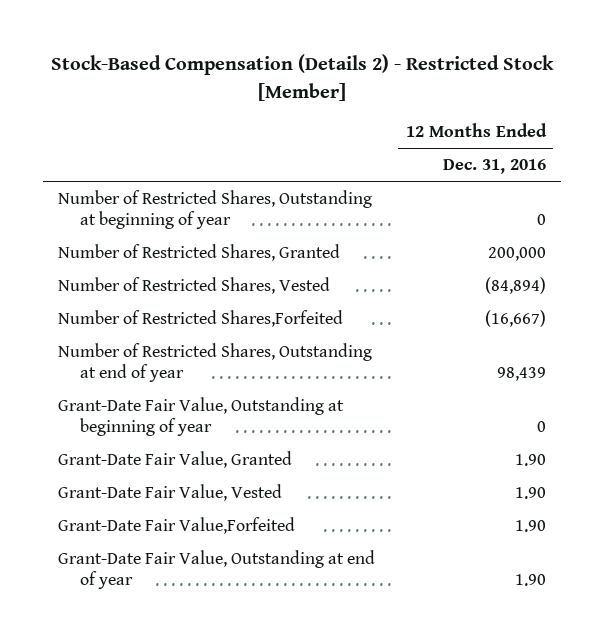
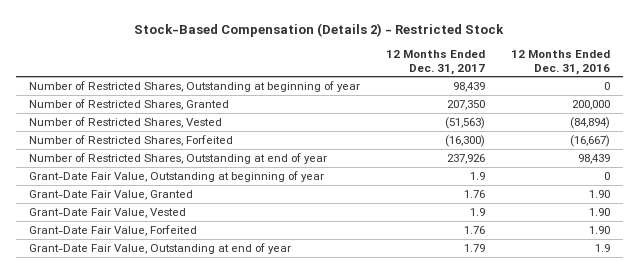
- Stock-Based Compensation (Details 2) - Restricted Stock [Member]
+ Stock-Based Compensation (Details 2) - Restricted Stock
- | 12 Months Ended Dec. 31, 2016
+ | 12 Months Ended Dec. 31, 2017 | 12 Months Ended Dec. 31, 2016
- Number of Restricted Shares,Forfeited | (16,667)
+ Number of Restricted Shares, Forfeited | (16,300) | (16,667)
- Grant-Date Fair Value,Forfeited | 1.90
- Grant-Date Fair Value, Outstanding at end of year | 1.90
+ Grant-Date Fair Value, Forfeited | 1.76 | 1.90
+ Grant-Date Fair Value, Outstanding at end of year | 1.79 | 1.9

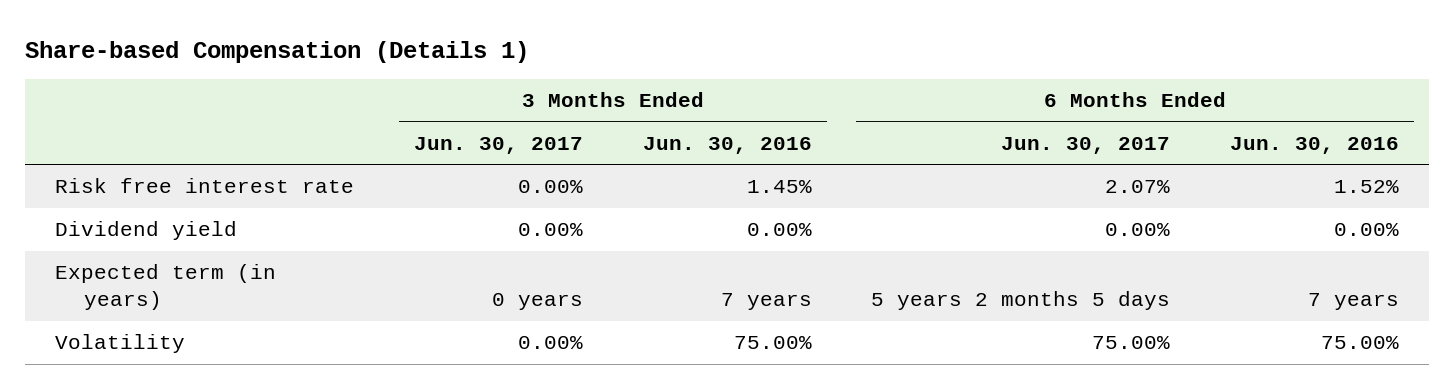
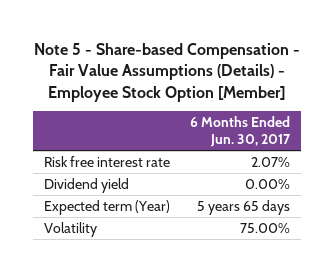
- Share-based Compensation (Details 1)
+ Note 5 - Share-based Compensation - Fair Value Assumptions (Details) - Employee Stock Option [Member]
- | 3 Months Ended Jun. 30, 2017 | 3 Months Ended Jun. 30, 2016 | 6 Months Ended Jun. 30, 2017 | 6 Months Ended Jun. 30, 2016
+ | 6 Months Ended Jun. 30, 2017
- Expected term (in years) | 0 years | 7 years | 5 years 2 months 5 days | 7 years
+ Expected term (Year) | 5 years 65 days

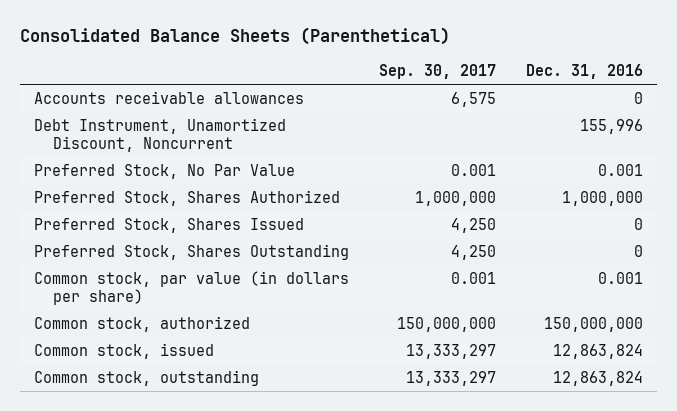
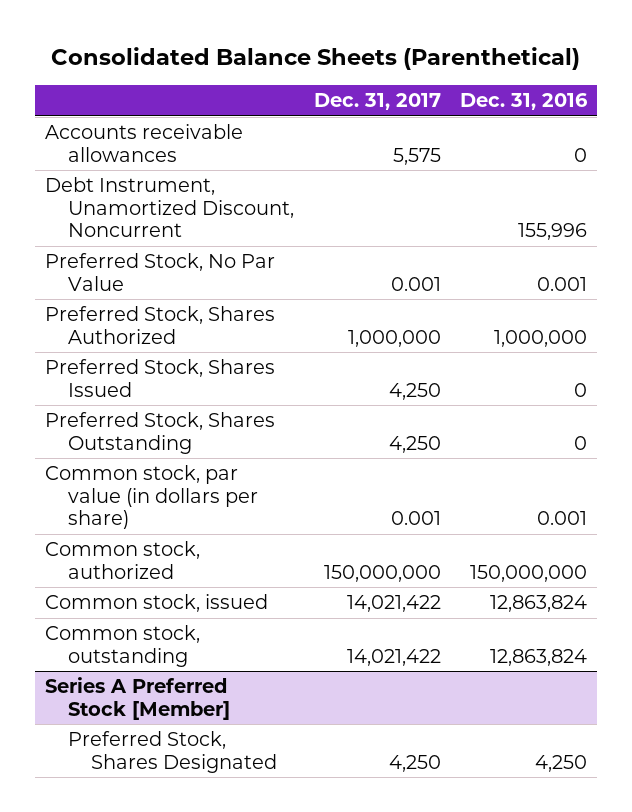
- | Sep. 30, 2017 | Dec. 31, 2016
+ | Dec. 31, 2017 | Dec. 31, 2016
+ Series A Preferred Stock [Member]
+ Preferred Stock, Shares Designated | 4,250 | 4,250

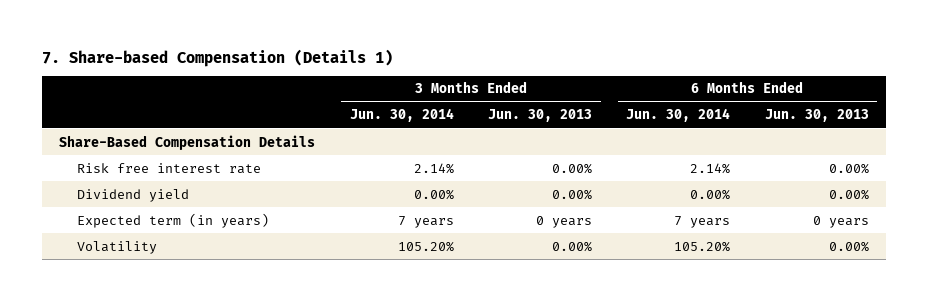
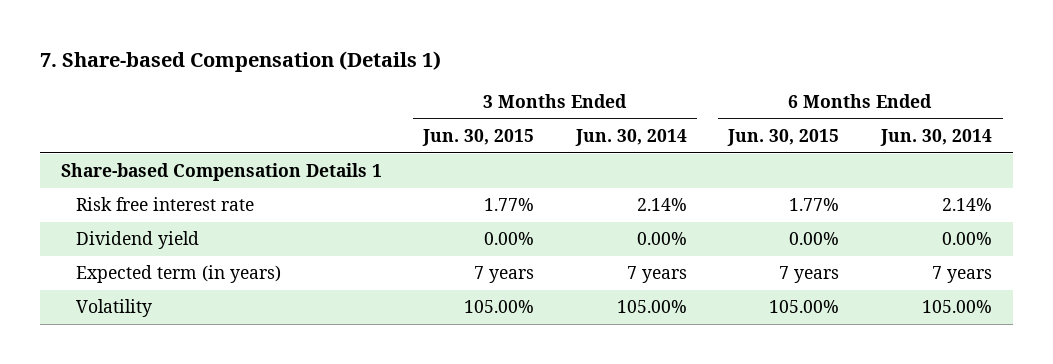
- | 3 Months Ended Jun. 30, 2014 | 3 Months Ended Jun. 30, 2013 | 6 Months Ended Jun. 30, 2014 | 6 Months Ended Jun. 30, 2013
+ | 3 Months Ended Jun. 30, 2015 | 3 Months Ended Jun. 30, 2014 | 6 Months Ended Jun. 30, 2015 | 6 Months Ended Jun. 30, 2014
- Share-Based Compensation Details
+ Share-based Compensation Details 1
- Volatility | 105.20% | 0.00% | 105.20% | 0.00%
+ Volatility | 105.00% | 105.00% | 105.00% | 105.00%

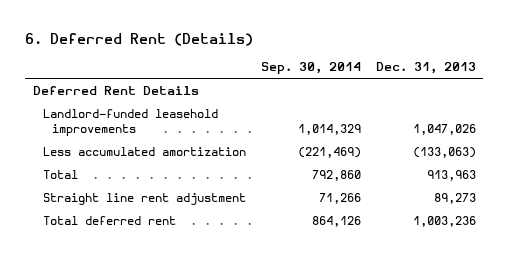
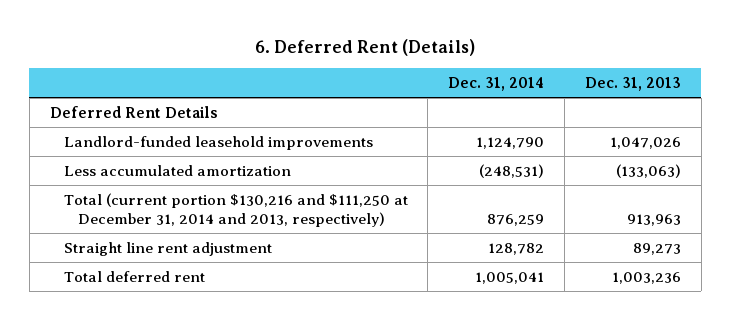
- | Sep. 30, 2014 | Dec. 31, 2013
+ | Dec. 31, 2014 | Dec. 31, 2013
- Total | 792,860 | 913,963
+ Total (current portion $130,216 and $111,250 at December 31, 2014 and 2013, respectively) | 876,259 | 913,963

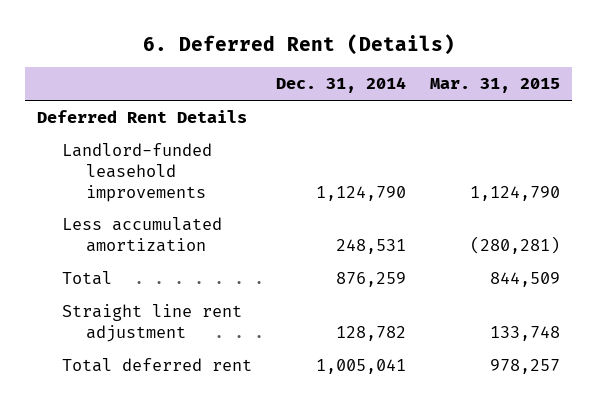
- | Dec. 31, 2014 | Dec. 31, 2013
+ | Dec. 31, 2014 | Mar. 31, 2015
- Less accumulated amortization | (248,531) | (133,063)
- Total (current portion $130,216 and $111,250 at December 31, 2014 and 2013, respectively) | 876,259 | 913,963
+ Less accumulated amortization | 248,531 | (280,281)
+ Total | 876,259 | 844,509

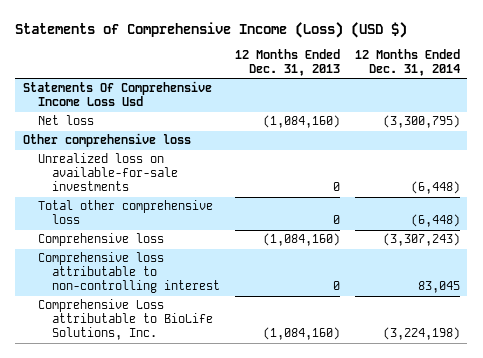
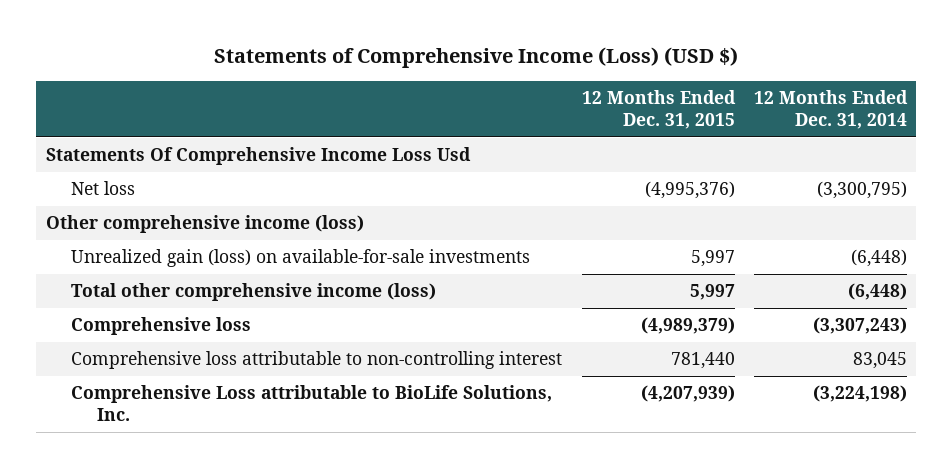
- | 12 Months Ended Dec. 31, 2013 | 12 Months Ended Dec. 31, 2014
+ | 12 Months Ended Dec. 31, 2015 | 12 Months Ended Dec. 31, 2014
- Other comprehensive loss
- Unrealized loss on available-for-sale investments | 0 | (6,448)
- Total other comprehensive loss | 0 | (6,448)
+ Other comprehensive income (loss)
+ Unrealized gain (loss) on available-for-sale investments | 5,997 | (6,448)
+ Total other comprehensive income (loss) | 5,997 | (6,448)

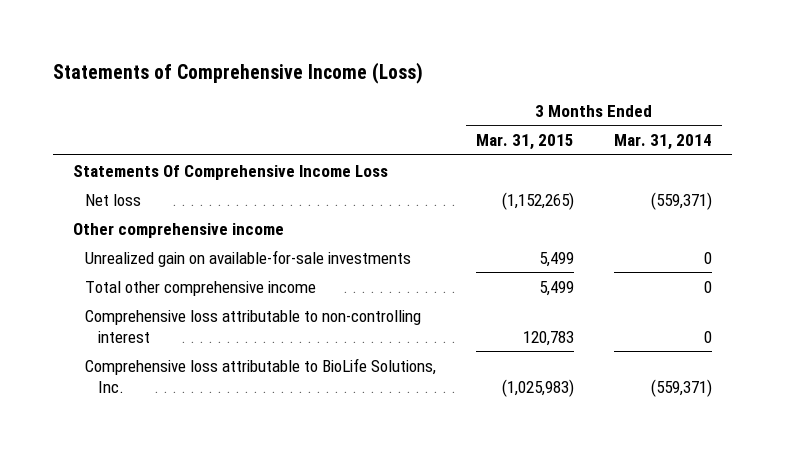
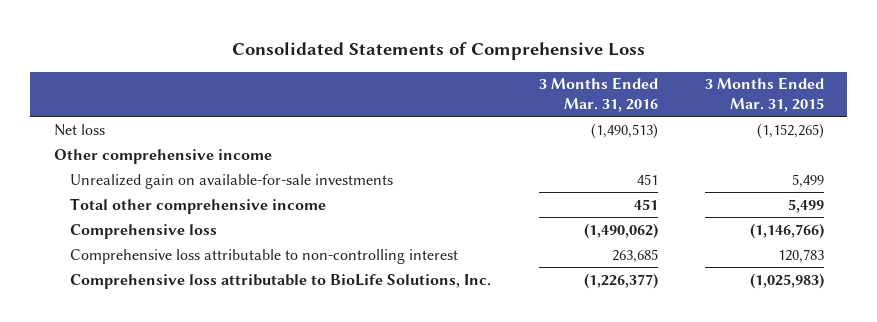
- Statements of Comprehensive Income (Loss)
+ Consolidated Statements of Comprehensive Loss
- | 3 Months Ended Mar. 31, 2015 | 3 Months Ended Mar. 31, 2014
+ | 3 Months Ended Mar. 31, 2016 | 3 Months Ended Mar. 31, 2015
- Statements Of Comprehensive Income Loss
+ Comprehensive loss | (1,490,062) | (1,146,766)

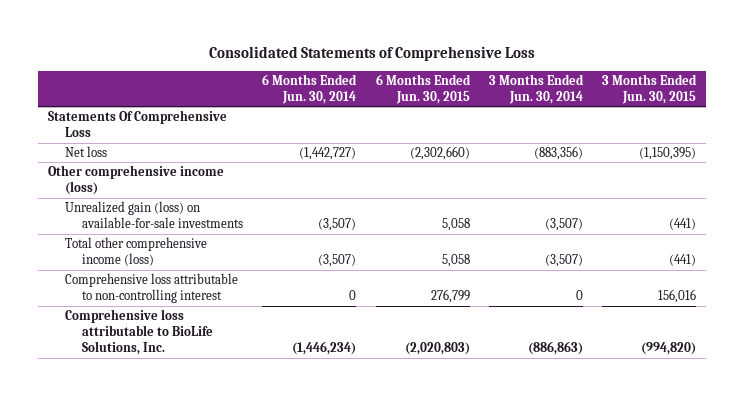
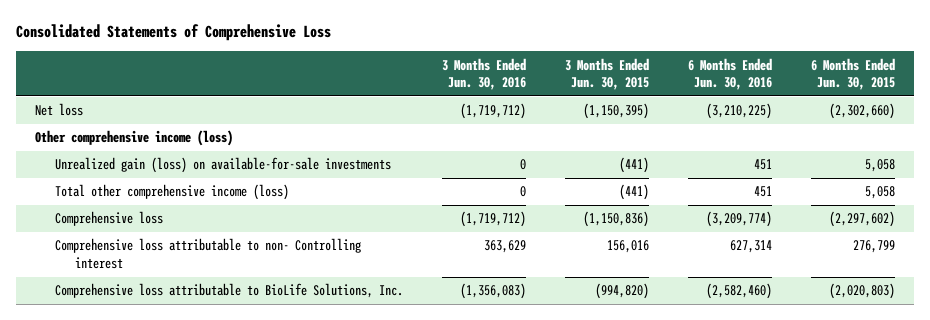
- | 6 Months Ended Jun. 30, 2014 | 6 Months Ended Jun. 30, 2015 | 3 Months Ended Jun. 30, 2014 | 3 Months Ended Jun. 30, 2015
+ | 3 Months Ended Jun. 30, 2016 | 3 Months Ended Jun. 30, 2015 | 6 Months Ended Jun. 30, 2016 | 6 Months Ended Jun. 30, 2015
- Statements Of Comprehensive Loss
- Comprehensive loss attributable to non-controlling interest | 0 | 276,799 | 0 | 156,016
+ Comprehensive loss | (1,719,712) | (1,150,836) | (3,209,774) | (2,297,602)
+ Comprehensive loss attributable to non- Controlling interest | 363,629 | 156,016 | 627,314 | 276,799

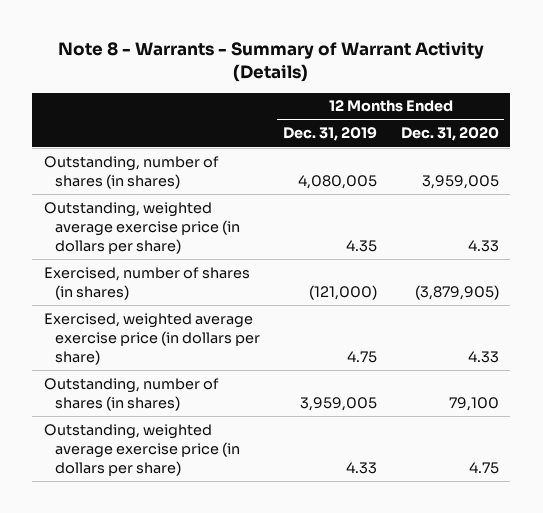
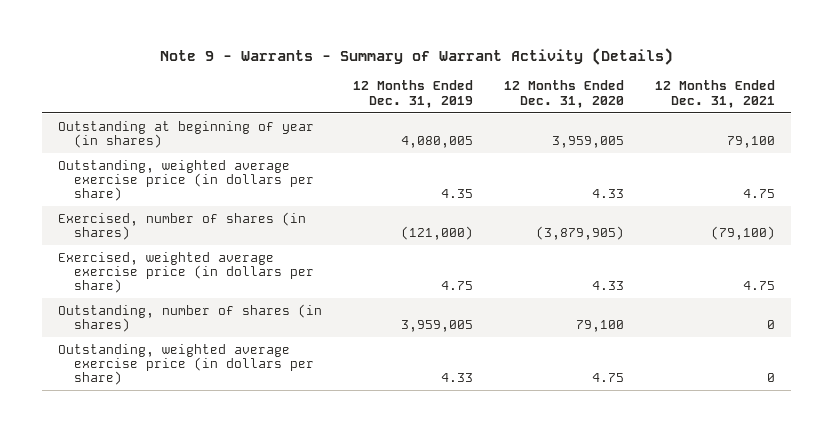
- Note 8 - Warrants - Summary of Warrant Activity (Details)
+ Note 9 - Warrants - Summary of Warrant Activity (Details)
- | 12 Months Ended Dec. 31, 2019 | 12 Months Ended Dec. 31, 2020
+ | 12 Months Ended Dec. 31, 2019 | 12 Months Ended Dec. 31, 2020 | 12 Months Ended Dec. 31, 2021
- Outstanding, number of shares (in shares) | 4,080,005 | 3,959,005
+ Outstanding at beginning of year (in shares) | 4,080,005 | 3,959,005 | 79,100

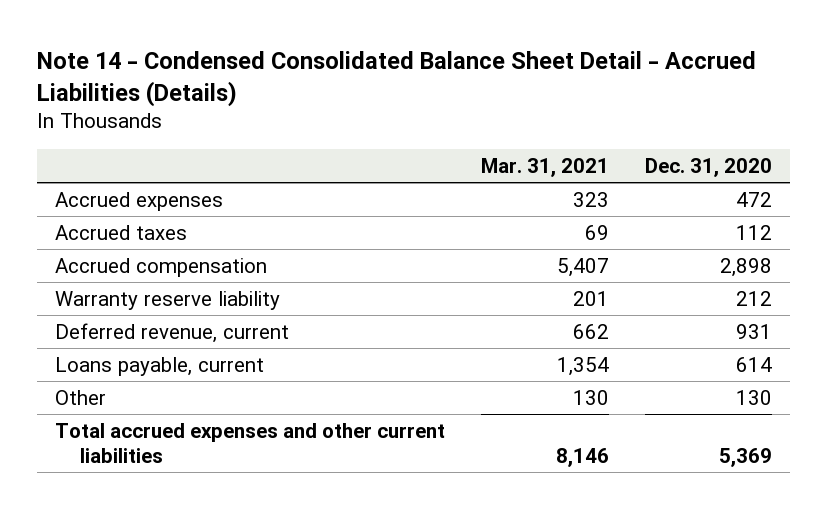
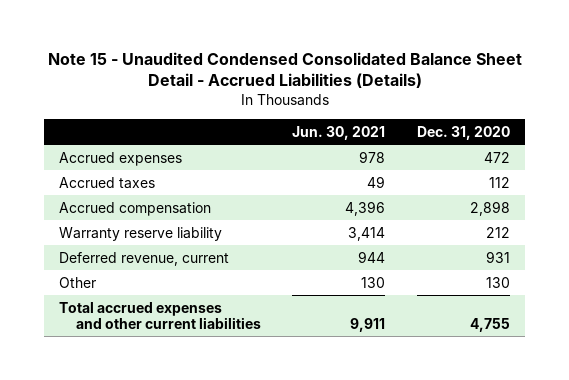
- Note 14 - Condensed Consolidated Balance Sheet Detail - Accrued Liabilities (Details)
+ Note 15 - Unaudited Condensed Consolidated Balance Sheet Detail - Accrued Liabilities (Details)
- | Mar. 31, 2021 | Dec. 31, 2020
+ | Jun. 30, 2021 | Dec. 31, 2020
- Loans payable, current | 1,354 | 614
- Total accrued expenses and other current liabilities | 8,146 | 5,369
+ Total accrued expenses and other current liabilities | 9,911 | 4,755

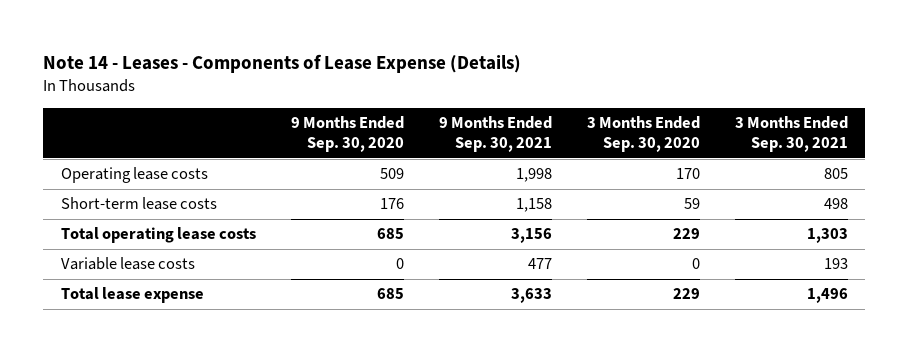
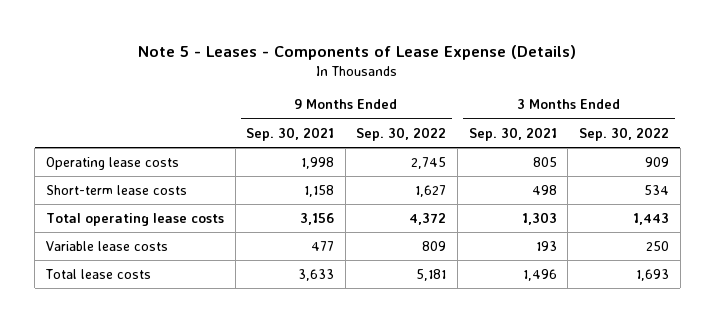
- Note 14 - Leases - Components of Lease Expense (Details)
+ Note 5 - Leases - Components of Lease Expense (Details)
- | 9 Months Ended Sep. 30, 2020 | 9 Months Ended Sep. 30, 2021 | 3 Months Ended Sep. 30, 2020 | 3 Months Ended Sep. 30, 2021
+ | 9 Months Ended Sep. 30, 2021 | 9 Months Ended Sep. 30, 2022 | 3 Months Ended Sep. 30, 2021 | 3 Months Ended Sep. 30, 2022
- Total lease expense | 685 | 3,633 | 229 | 1,496
+ Total lease costs | 3,633 | 5,181 | 1,496 | 1,693

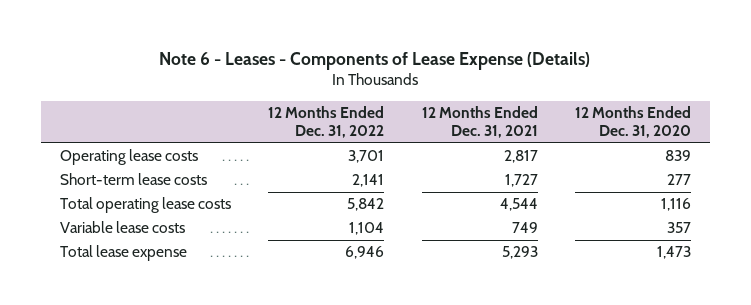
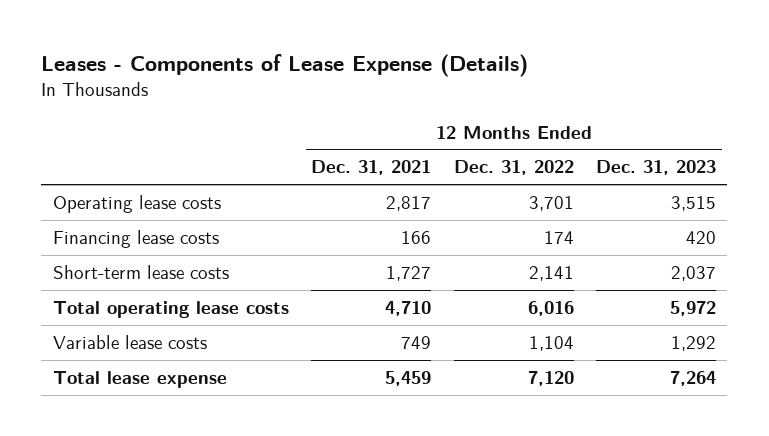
- Note 6 - Leases - Components of Lease Expense (Details)
+ Leases - Components of Lease Expense (Details)
- | 12 Months Ended Dec. 31, 2022 | 12 Months Ended Dec. 31, 2021 | 12 Months Ended Dec. 31, 2020
+ | 12 Months Ended Dec. 31, 2021 | 12 Months Ended Dec. 31, 2022 | 12 Months Ended Dec. 31, 2023
+ Financing lease costs | 166 | 174 | 420
- Total operating lease costs | 5,842 | 4,544 | 1,116
+ Total operating lease costs | 4,710 | 6,016 | 5,972
- Total lease expense | 6,946 | 5,293 | 1,473
+ Total lease expense | 5,459 | 7,120 | 7,264

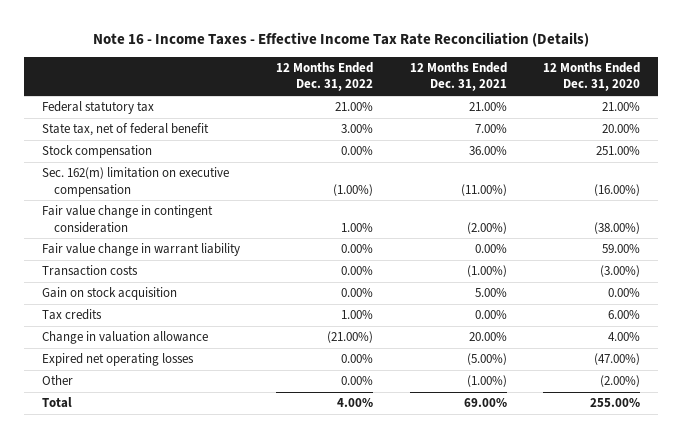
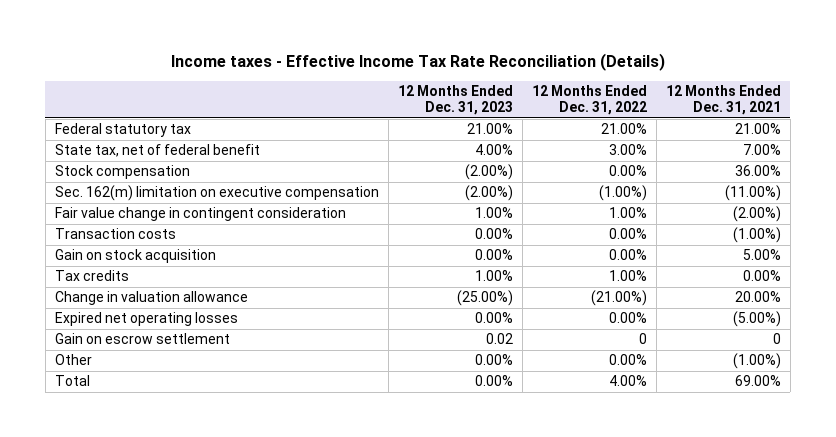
- Note 16 - Income Taxes - Effective Income Tax Rate Reconciliation (Details)
+ Income taxes - Effective Income Tax Rate Reconciliation (Details)
- | 12 Months Ended Dec. 31, 2022 | 12 Months Ended Dec. 31, 2021 | 12 Months Ended Dec. 31, 2020
+ | 12 Months Ended Dec. 31, 2023 | 12 Months Ended Dec. 31, 2022 | 12 Months Ended Dec. 31, 2021
- Fair value change in warrant liability | 0.00% | 0.00% | 59.00%
+ Gain on escrow settlement | 0.02 | 0 | 0

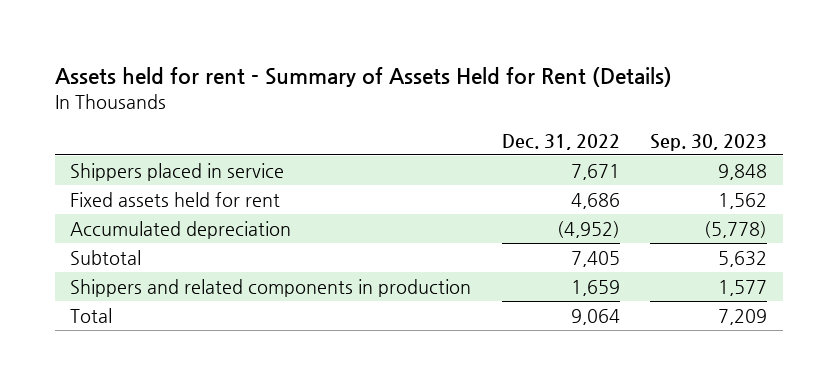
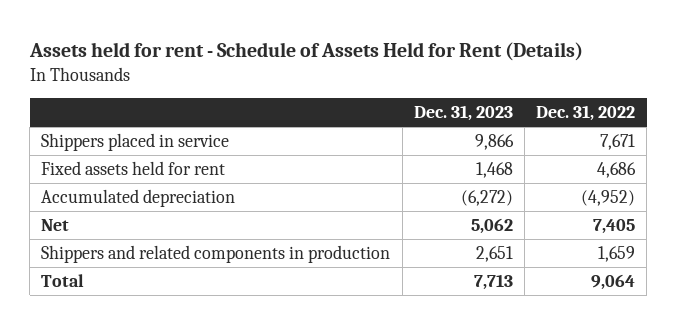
- Assets held for rent - Summary of Assets Held for Rent (Details)
+ Assets held for rent - Schedule of Assets Held for Rent (Details)
- | Dec. 31, 2022 | Sep. 30, 2023
+ | Dec. 31, 2023 | Dec. 31, 2022
- Subtotal | 7,405 | 5,632
+ Net | 5,062 | 7,405

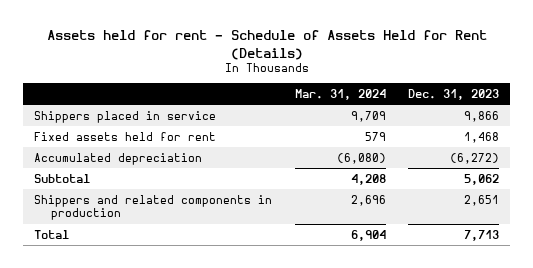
- | Dec. 31, 2023 | Dec. 31, 2022
+ | Mar. 31, 2024 | Dec. 31, 2023
- Net | 5,062 | 7,405
+ Subtotal | 4,208 | 5,062

